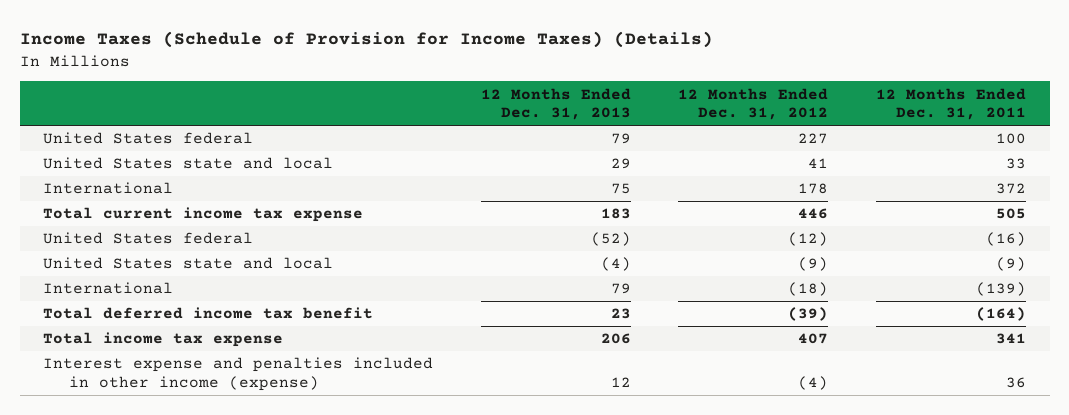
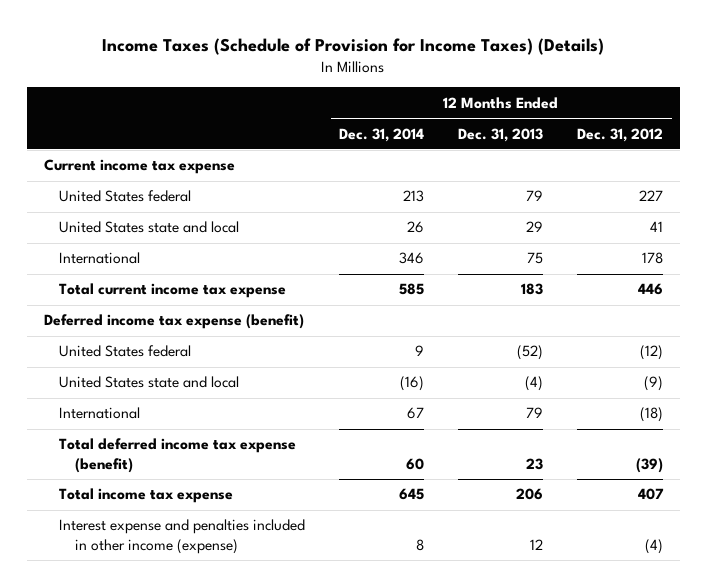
- | 12 Months Ended Dec. 31, 2013 | 12 Months Ended Dec. 31, 2012 | 12 Months Ended Dec. 31, 2011
+ | 12 Months Ended Dec. 31, 2014 | 12 Months Ended Dec. 31, 2013 | 12 Months Ended Dec. 31, 2012
+ Current income tax expense
+ Deferred income tax expense (benefit)
- Total deferred income tax benefit | 23 | (39) | (164)
+ Total deferred income tax expense (benefit) | 60 | 23 | (39)

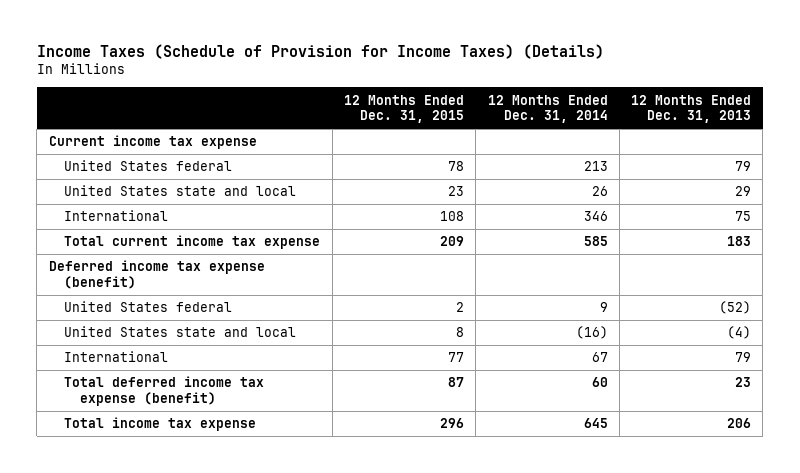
- | 12 Months Ended Dec. 31, 2014 | 12 Months Ended Dec. 31, 2013 | 12 Months Ended Dec. 31, 2012
+ | 12 Months Ended Dec. 31, 2015 | 12 Months Ended Dec. 31, 2014 | 12 Months Ended Dec. 31, 2013
- Interest expense and penalties included in other income (expense) | 8 | 12 | (4)

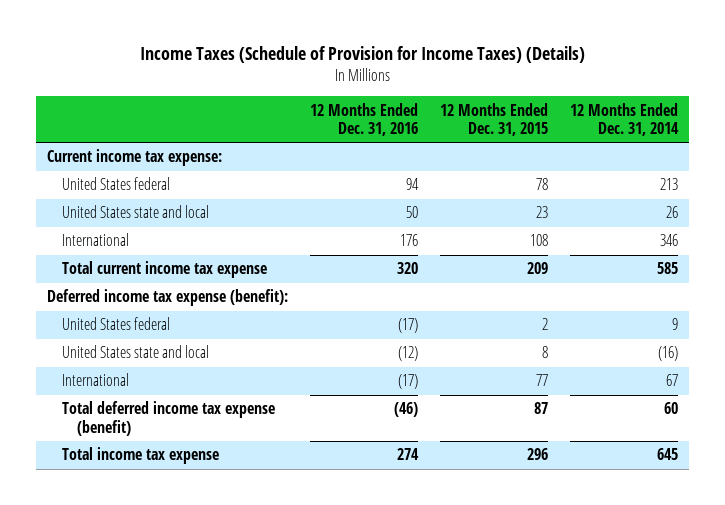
- | 12 Months Ended Dec. 31, 2015 | 12 Months Ended Dec. 31, 2014 | 12 Months Ended Dec. 31, 2013
+ | 12 Months Ended Dec. 31, 2016 | 12 Months Ended Dec. 31, 2015 | 12 Months Ended Dec. 31, 2014
- Current income tax expense
+ Current income tax expense:
- Deferred income tax expense (benefit)
+ Deferred income tax expense (benefit):

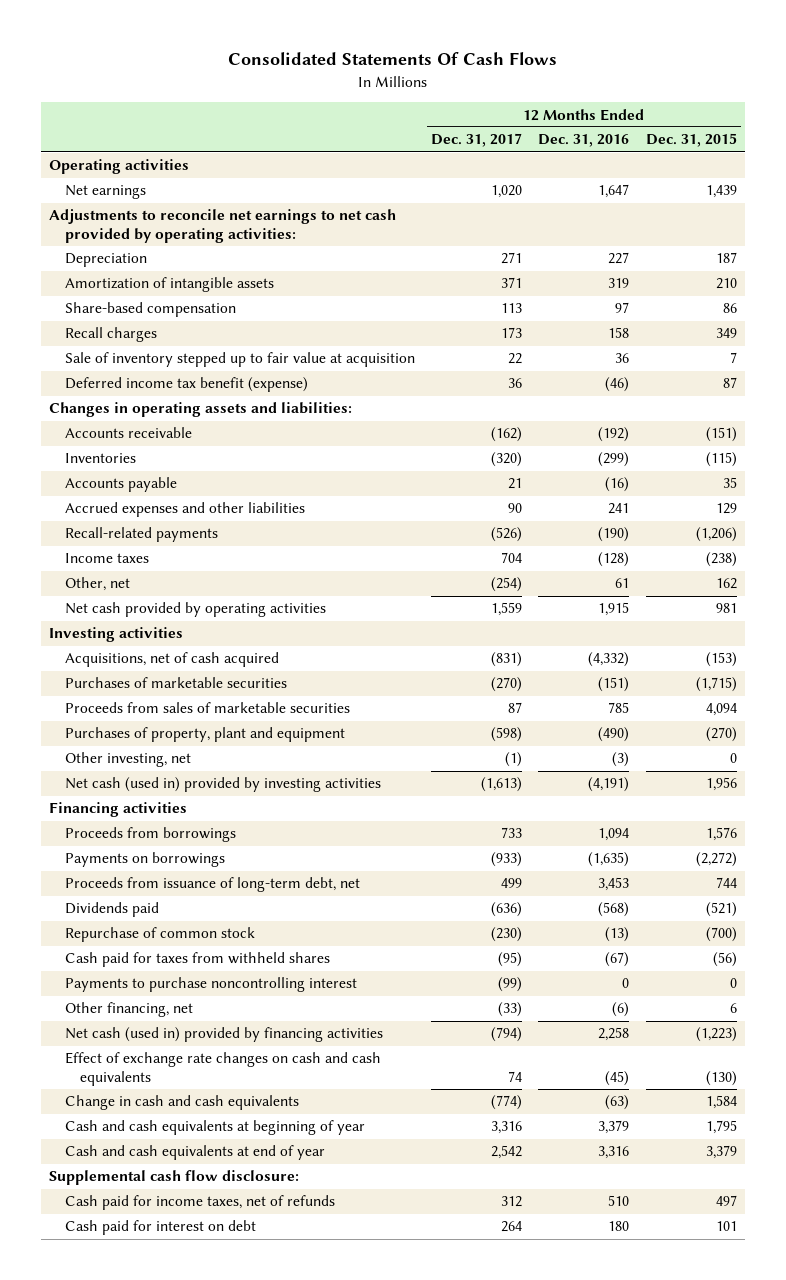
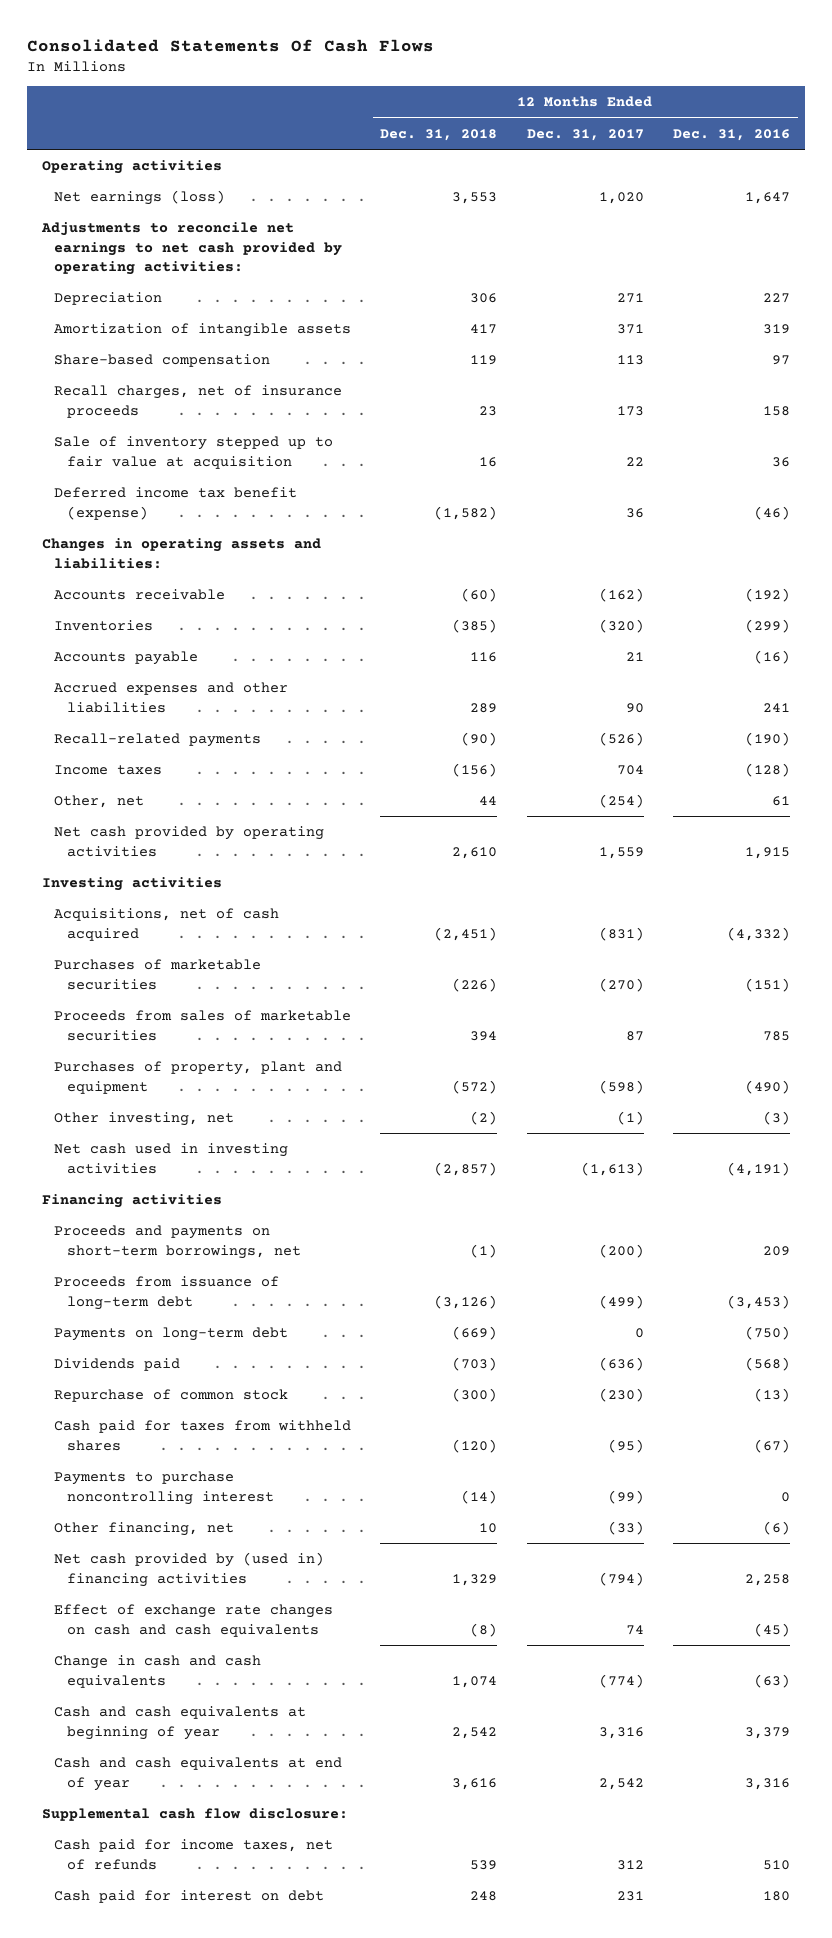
- | 12 Months Ended Dec. 31, 2017 | 12 Months Ended Dec. 31, 2016 | 12 Months Ended Dec. 31, 2015
+ | 12 Months Ended Dec. 31, 2018 | 12 Months Ended Dec. 31, 2017 | 12 Months Ended Dec. 31, 2016
- Net earnings | 1,020 | 1,647 | 1,439
+ Net earnings (loss) | 3,553 | 1,020 | 1,647
- Recall charges | 173 | 158 | 349
+ Recall charges, net of insurance proceeds | 23 | 173 | 158
- Net cash (used in) provided by investing activities | (1,613) | (4,191) | 1,956
+ Net cash used in investing activities | (2,857) | (1,613) | (4,191)
- Proceeds from borrowings | 733 | 1,094 | 1,576
- Payments on borrowings | (933) | (1,635) | (2,272)
- Proceeds from issuance of long-term debt, net | 499 | 3,453 | 744
+ Proceeds and payments on short-term borrowings, net | (1) | (200) | 209
+ Proceeds from issuance of long-term debt | (3,126) | (499) | (3,453)
+ Payments on long-term debt | (669) | 0 | (750)
- Net cash (used in) provided by financing activities | (794) | 2,258 | (1,223)
+ Net cash provided by (used in) financing activities | 1,329 | (794) | 2,258
- Cash paid for interest on debt | 264 | 180 | 101
+ Cash paid for interest on debt | 248 | 231 | 180

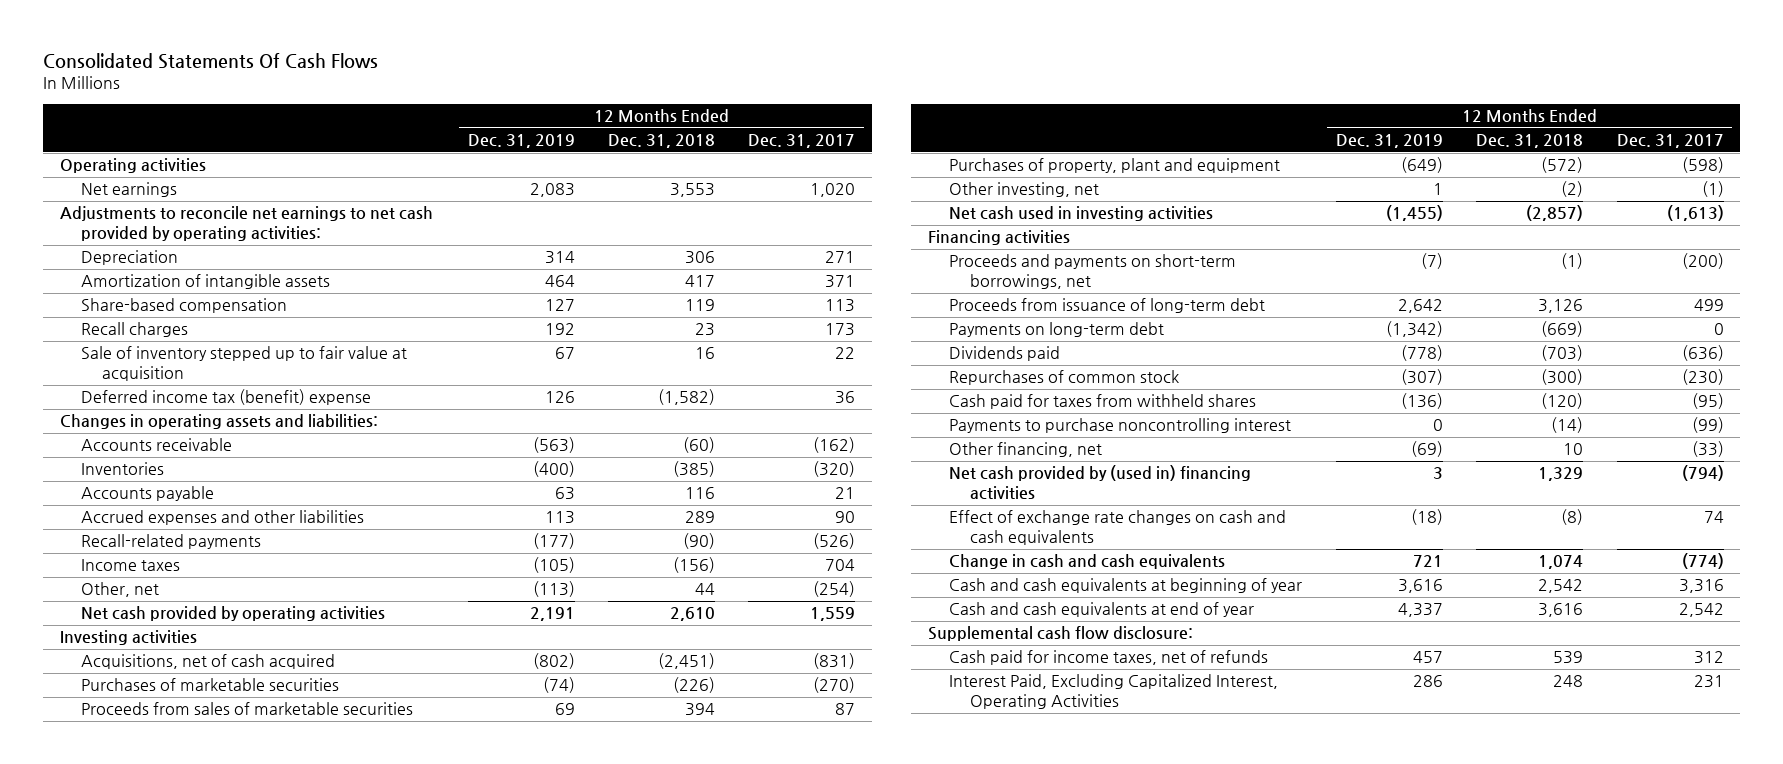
- | 12 Months Ended Dec. 31, 2018 | 12 Months Ended Dec. 31, 2017 | 12 Months Ended Dec. 31, 2016
+ | 12 Months Ended Dec. 31, 2019 | 12 Months Ended Dec. 31, 2018 | 12 Months Ended Dec. 31, 2017
- Net earnings (loss) | 3,553 | 1,020 | 1,647
+ Net earnings | 2,083 | 3,553 | 1,020
- Recall charges, net of insurance proceeds | 23 | 173 | 158
+ Recall charges | 192 | 23 | 173
- Deferred income tax benefit (expense) | (1,582) | 36 | (46)
+ Deferred income tax (benefit) expense | 126 | (1,582) | 36
- Proceeds from issuance of long-term debt | (3,126) | (499) | (3,453)
+ Proceeds from issuance of long-term debt | 2,642 | 3,126 | 499
- Repurchase of common stock | (300) | (230) | (13)
+ Repurchases of common stock | (307) | (300) | (230)
- Cash paid for interest on debt | 248 | 231 | 180
+ Interest Paid, Excluding Capitalized Interest, Operating Activities | 286 | 248 | 231

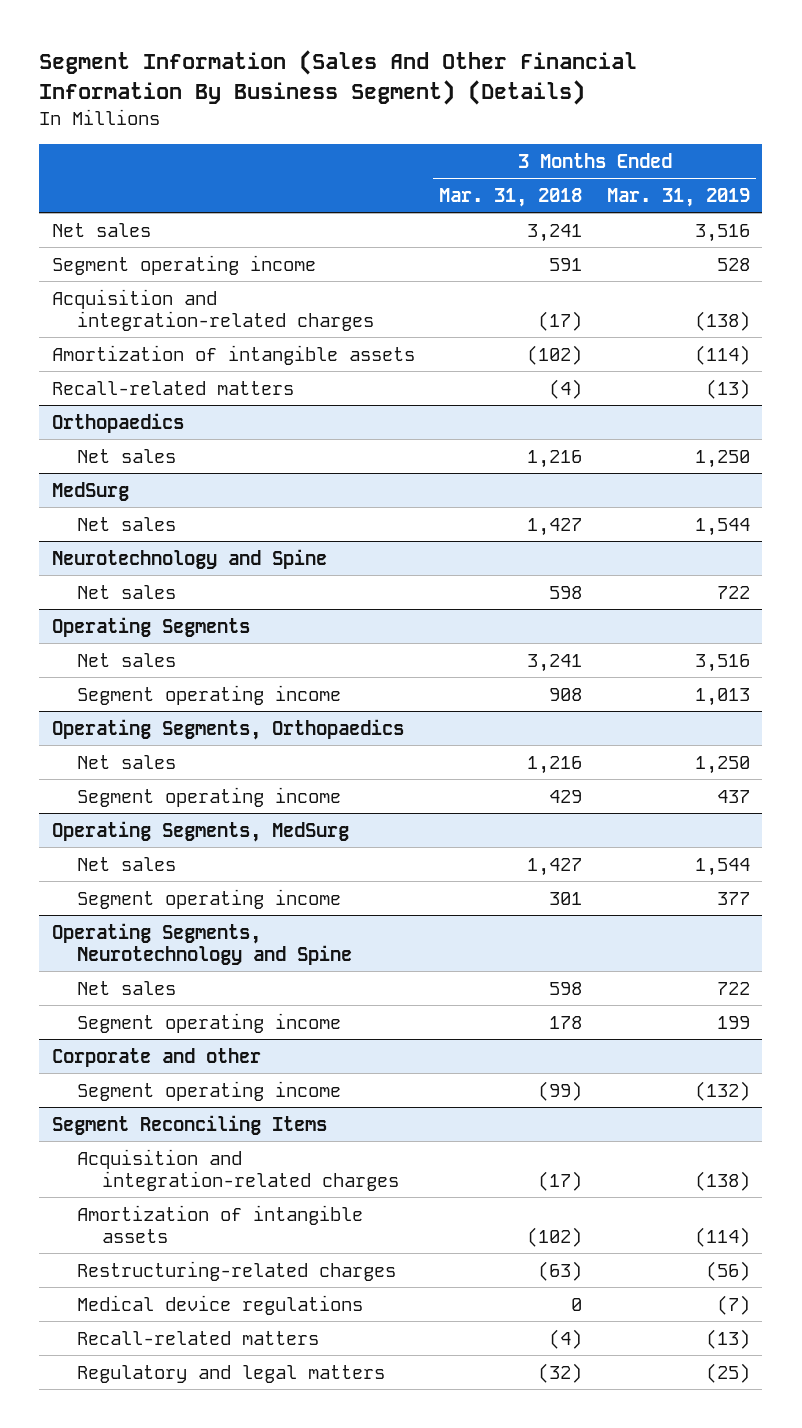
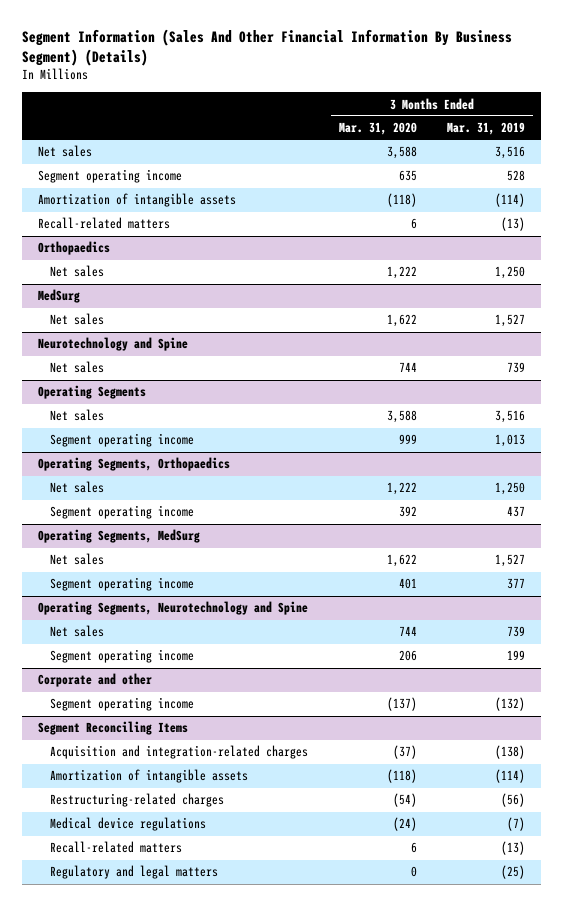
- | 3 Months Ended Mar. 31, 2018 | 3 Months Ended Mar. 31, 2019
+ | 3 Months Ended Mar. 31, 2020 | 3 Months Ended Mar. 31, 2019
- Acquisition and integration-related charges | (17) | (138)
@ MedSurg
- Net sales | 1,427 | 1,544
+ Net sales | 1,622 | 1,527
@ Neurotechnology and Spine
- Net sales | 598 | 722
+ Net sales | 744 | 739
@ Operating Segments, MedSurg
- Net sales | 1,427 | 1,544
+ Net sales | 1,622 | 1,527
@ Operating Segments, Neurotechnology and Spine
- Net sales | 598 | 722
+ Net sales | 744 | 739

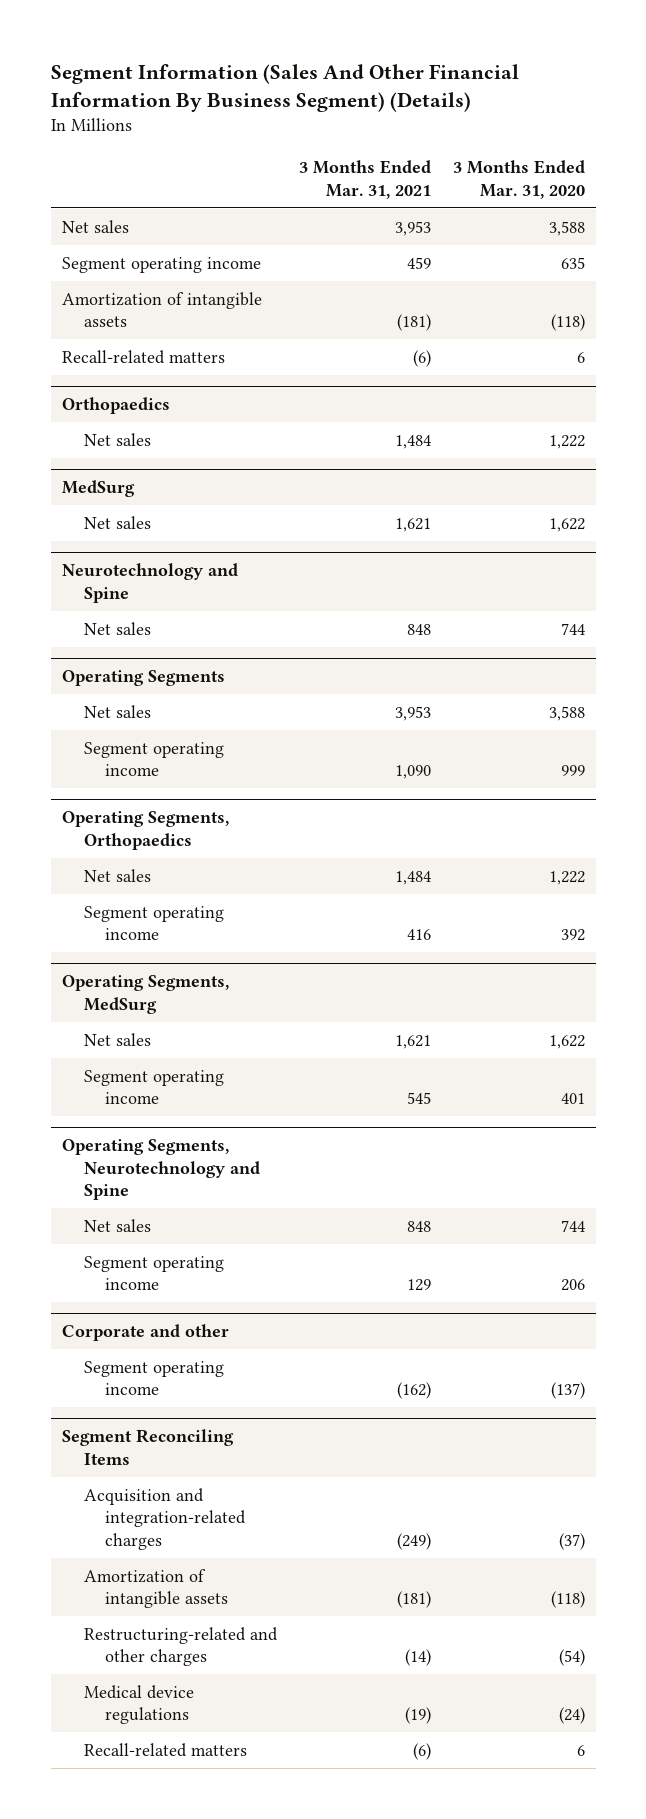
- | 3 Months Ended Mar. 31, 2020 | 3 Months Ended Mar. 31, 2019
+ | 3 Months Ended Mar. 31, 2021 | 3 Months Ended Mar. 31, 2020
@ Segment Reconciling Items
- Restructuring-related charges | (54) | (56)
+ Restructuring-related and other charges | (14) | (54)
- Regulatory and legal matters | 0 | (25)

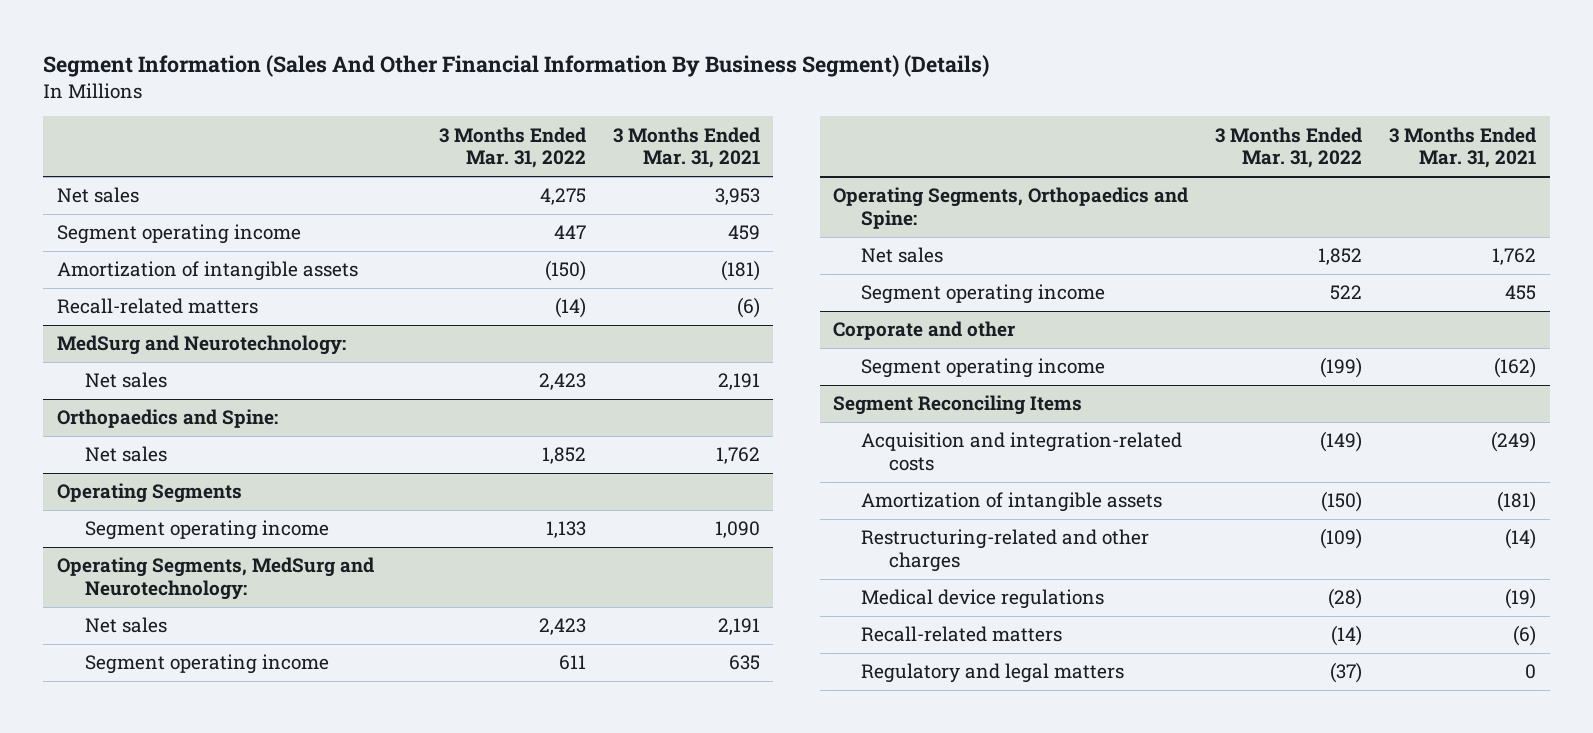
- | 3 Months Ended Mar. 31, 2021 | 3 Months Ended Mar. 31, 2020
+ | 3 Months Ended Mar. 31, 2022 | 3 Months Ended Mar. 31, 2021
- Orthopaedics
- Net sales | 1,484 | 1,222
- MedSurg
- Net sales | 1,621 | 1,622
- Neurotechnology and Spine
- Net sales | 848 | 744
+ MedSurg and Neurotechnology:
+ Net sales | 2,423 | 2,191
+ Orthopaedics and Spine:
+ Net sales | 1,852 | 1,762
@ Operating Segments
- Net sales | 3,953 | 3,588
- Operating Segments, Orthopaedics
- Net sales | 1,484 | 1,222
- Segment operating income | 416 | 392
- Operating Segments, MedSurg
- Net sales | 1,621 | 1,622
- Segment operating income | 545 | 401
- Operating Segments, Neurotechnology and Spine
- Net sales | 848 | 744
- Segment operating income | 129 | 206
+ Operating Segments, MedSurg and Neurotechnology:
+ Net sales | 2,423 | 2,191
+ Segment operating income | 611 | 635
+ Operating Segments, Orthopaedics and Spine:
+ Net sales | 1,852 | 1,762
+ Segment operating income | 522 | 455
@ Segment Reconciling Items
- Acquisition and integration-related charges | (249) | (37)
+ Acquisition and integration-related costs | (149) | (249)
+ Regulatory and legal matters | (37) | 0

